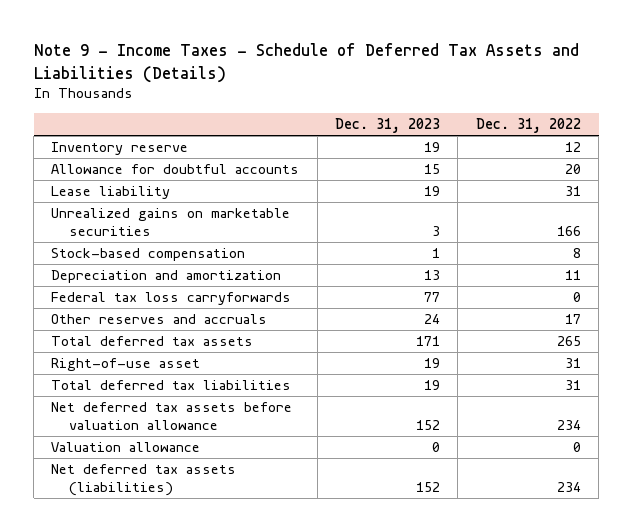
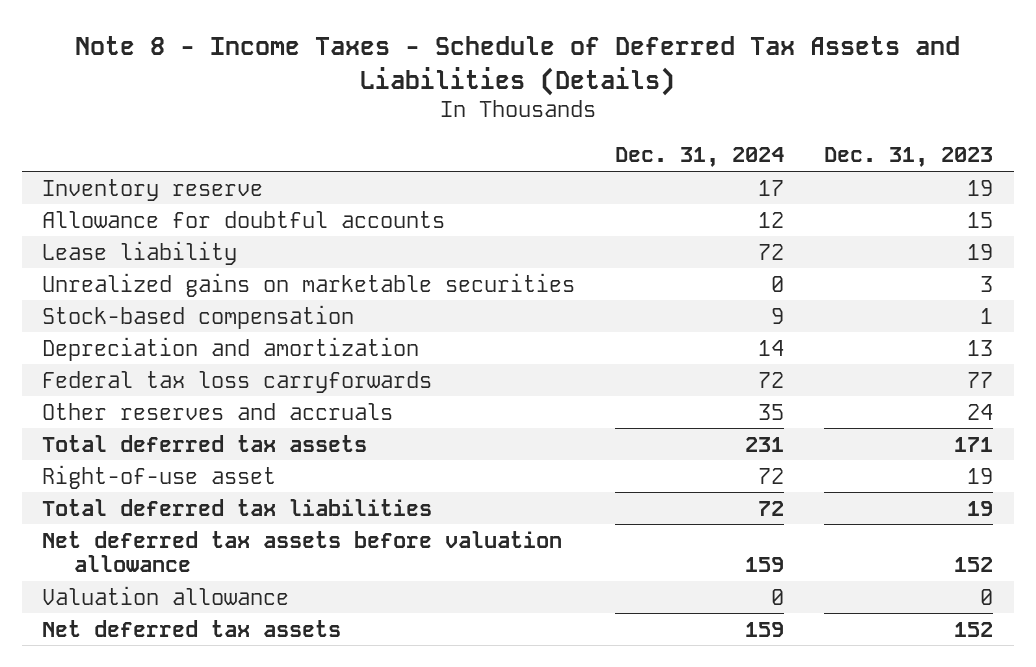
- Note 9 - Income Taxes - Schedule of Deferred Tax Assets and Liabilities (Details)
+ Note 8 - Income Taxes - Schedule of Deferred Tax Assets and Liabilities (Details)
- | Dec. 31, 2023 | Dec. 31, 2022
+ | Dec. 31, 2024 | Dec. 31, 2023
- Net deferred tax assets (liabilities) | 152 | 234
+ Net deferred tax assets | 159 | 152

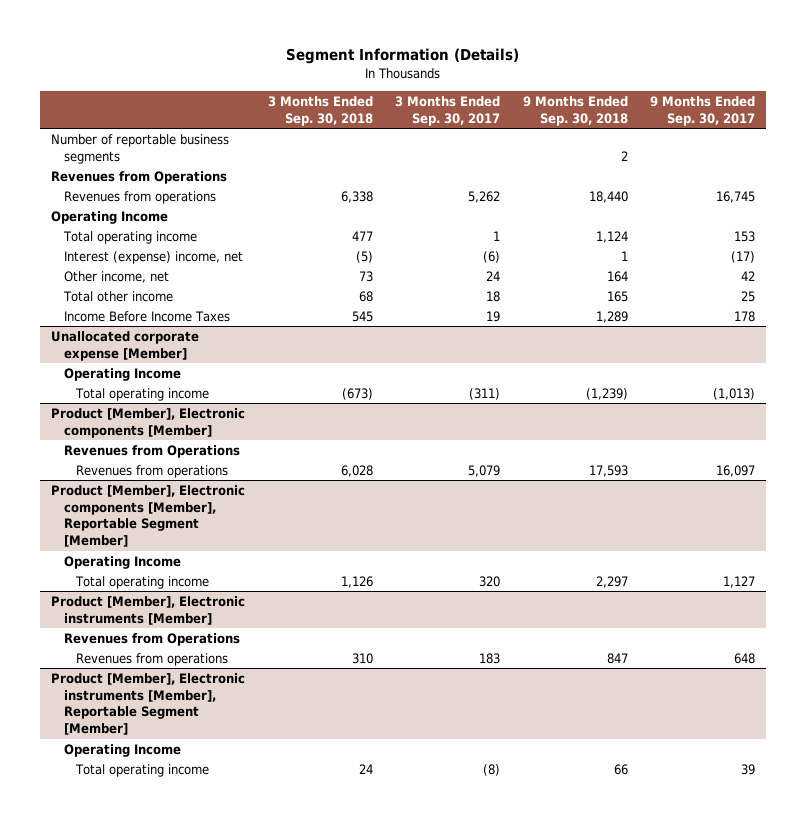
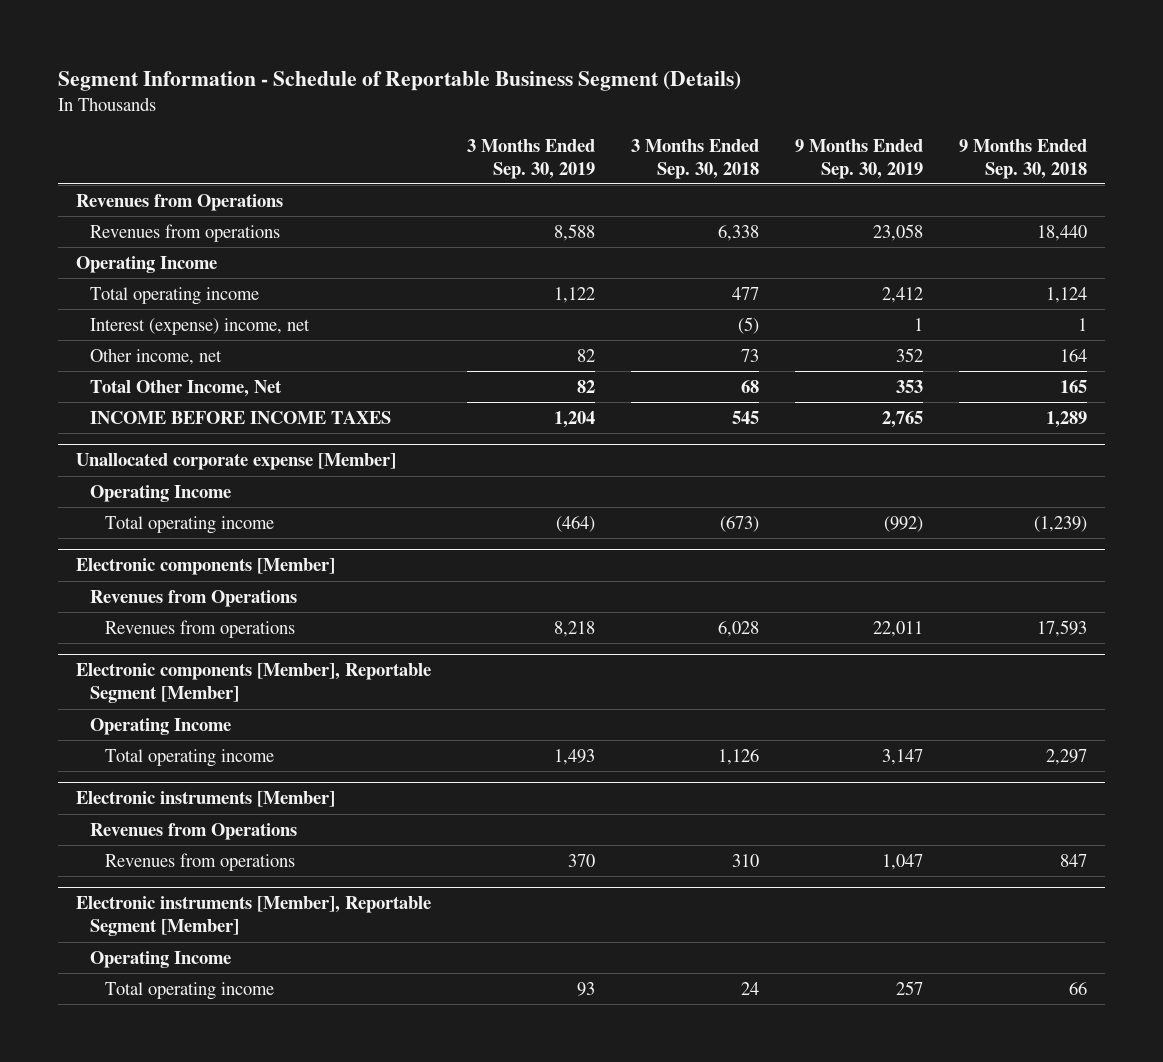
- Segment Information (Details)
+ Segment Information - Schedule of Reportable Business Segment (Details)
- | 3 Months Ended Sep. 30, 2018 | 3 Months Ended Sep. 30, 2017 | 9 Months Ended Sep. 30, 2018 | 9 Months Ended Sep. 30, 2017
+ | 3 Months Ended Sep. 30, 2019 | 3 Months Ended Sep. 30, 2018 | 9 Months Ended Sep. 30, 2019 | 9 Months Ended Sep. 30, 2018
- Number of reportable business segments | | | 2 |
- Total other income | 68 | 18 | 165 | 25
- Income Before Income Taxes | 545 | 19 | 1,289 | 178
+ Total Other Income, Net | 82 | 68 | 353 | 165
+ INCOME BEFORE INCOME TAXES | 1,204 | 545 | 2,765 | 1,289
- Product [Member], Electronic components [Member]
+ Electronic components [Member]
- Product [Member], Electronic components [Member], Reportable Segment [Member]
+ Electronic components [Member], Reportable Segment [Member]
- Product [Member], Electronic instruments [Member]
+ Electronic instruments [Member]
- Product [Member], Electronic instruments [Member], Reportable Segment [Member]
+ Electronic instruments [Member], Reportable Segment [Member]

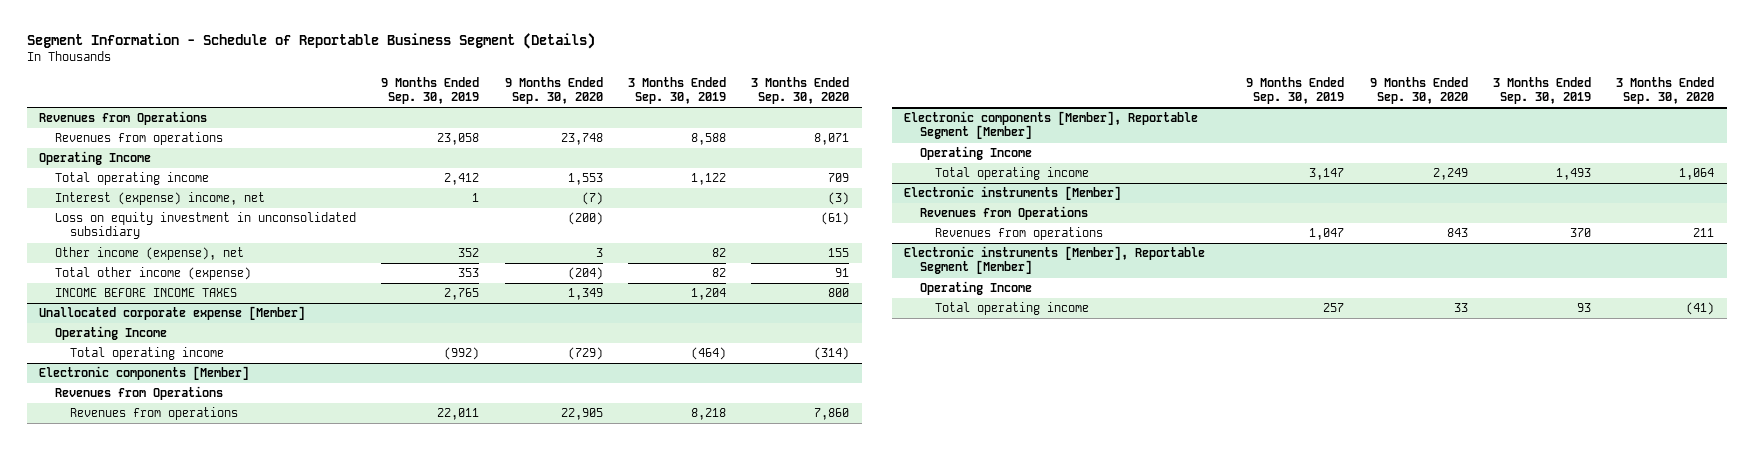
- | 3 Months Ended Sep. 30, 2019 | 3 Months Ended Sep. 30, 2018 | 9 Months Ended Sep. 30, 2019 | 9 Months Ended Sep. 30, 2018
+ | 9 Months Ended Sep. 30, 2019 | 9 Months Ended Sep. 30, 2020 | 3 Months Ended Sep. 30, 2019 | 3 Months Ended Sep. 30, 2020
- Other income, net | 82 | 73 | 352 | 164
- Total Other Income, Net | 82 | 68 | 353 | 165
+ Loss on equity investment in unconsolidated subsidiary | | (200) | | (61)
+ Other income (expense), net | 352 | 3 | 82 | 155
+ Total other income (expense) | 353 | (204) | 82 | 91

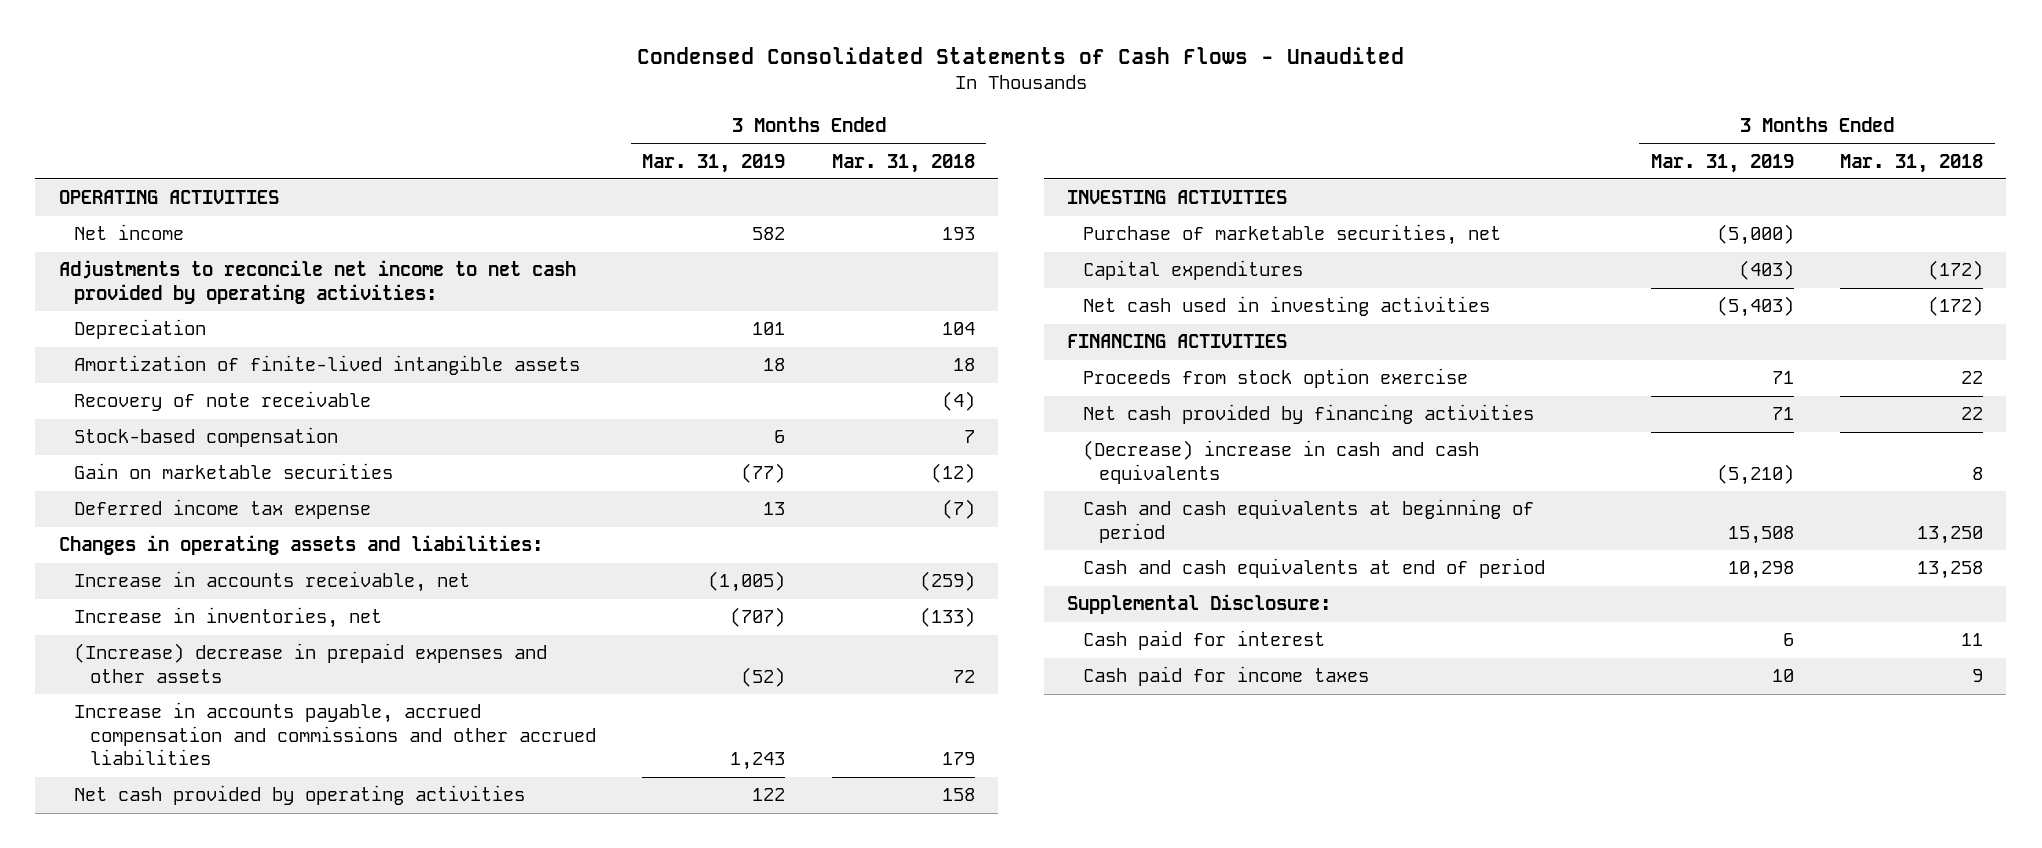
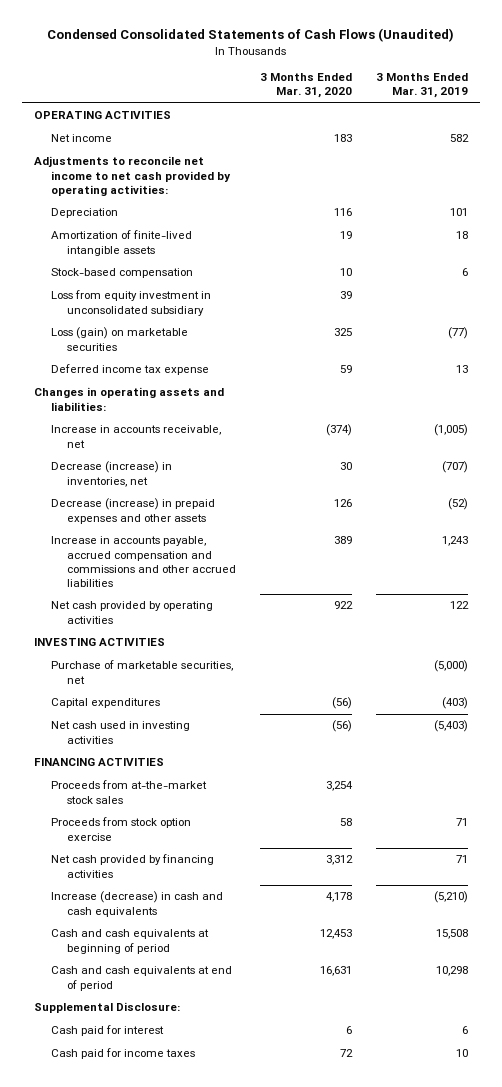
- Condensed Consolidated Statements of Cash Flows - Unaudited
+ Condensed Consolidated Statements of Cash Flows (Unaudited)
- | 3 Months Ended Mar. 31, 2019 | 3 Months Ended Mar. 31, 2018
+ | 3 Months Ended Mar. 31, 2020 | 3 Months Ended Mar. 31, 2019
- Recovery of note receivable | | (4)
- Gain on marketable securities | (77) | (12)
+ Loss from equity investment in unconsolidated subsidiary | 39 |
+ Loss (gain) on marketable securities | 325 | (77)
- Increase in inventories, net | (707) | (133)
- (Increase) decrease in prepaid expenses and other assets | (52) | 72
+ Decrease (increase) in inventories, net | 30 | (707)
+ Decrease (increase) in prepaid expenses and other assets | 126 | (52)
+ Proceeds from at-the-market stock sales | 3,254 |
- (Decrease) increase in cash and cash equivalents | (5,210) | 8
+ Increase (decrease) in cash and cash equivalents | 4,178 | (5,210)

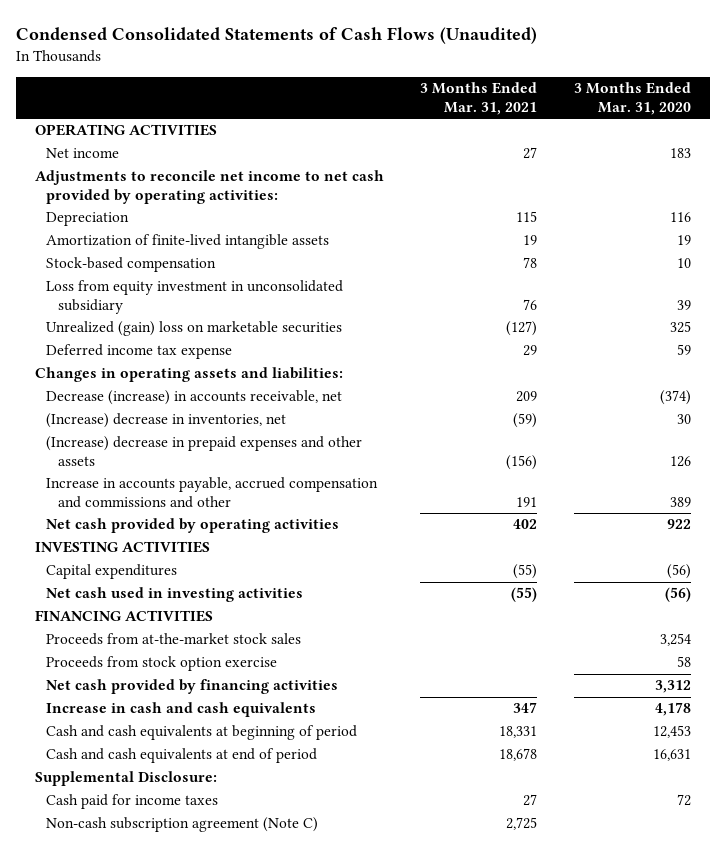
- | 3 Months Ended Mar. 31, 2020 | 3 Months Ended Mar. 31, 2019
+ | 3 Months Ended Mar. 31, 2021 | 3 Months Ended Mar. 31, 2020
- Loss (gain) on marketable securities | 325 | (77)
+ Unrealized (gain) loss on marketable securities | (127) | 325
- Increase in accounts receivable, net | (374) | (1,005)
- Decrease (increase) in inventories, net | 30 | (707)
- Decrease (increase) in prepaid expenses and other assets | 126 | (52)
- Increase in accounts payable, accrued compensation and commissions and other accrued liabilities | 389 | 1,243
+ Decrease (increase) in accounts receivable, net | 209 | (374)
+ (Increase) decrease in inventories, net | (59) | 30
+ (Increase) decrease in prepaid expenses and other assets | (156) | 126
+ Increase in accounts payable, accrued compensation and commissions and other | 191 | 389
- Purchase of marketable securities, net | | (5,000)
- Increase (decrease) in cash and cash equivalents | 4,178 | (5,210)
+ Increase in cash and cash equivalents | 347 | 4,178
- Cash paid for interest | 6 | 6
+ Non-cash subscription agreement (Note C) | 2,725 |

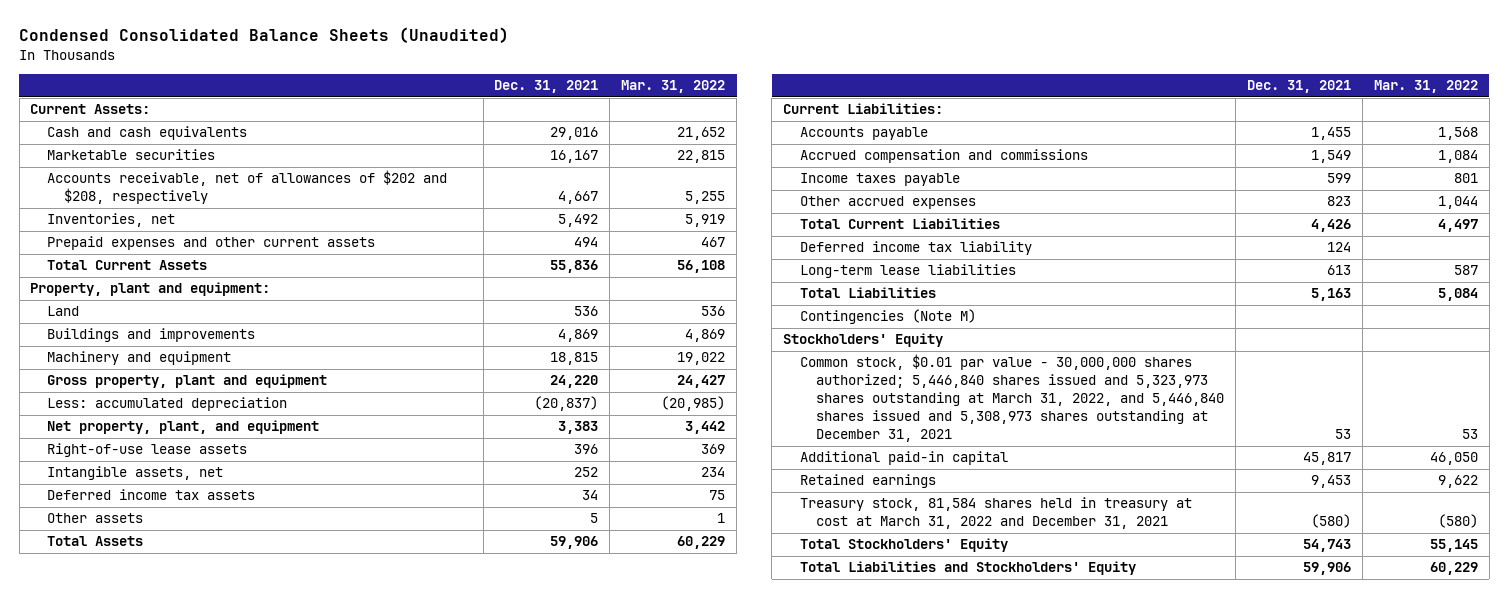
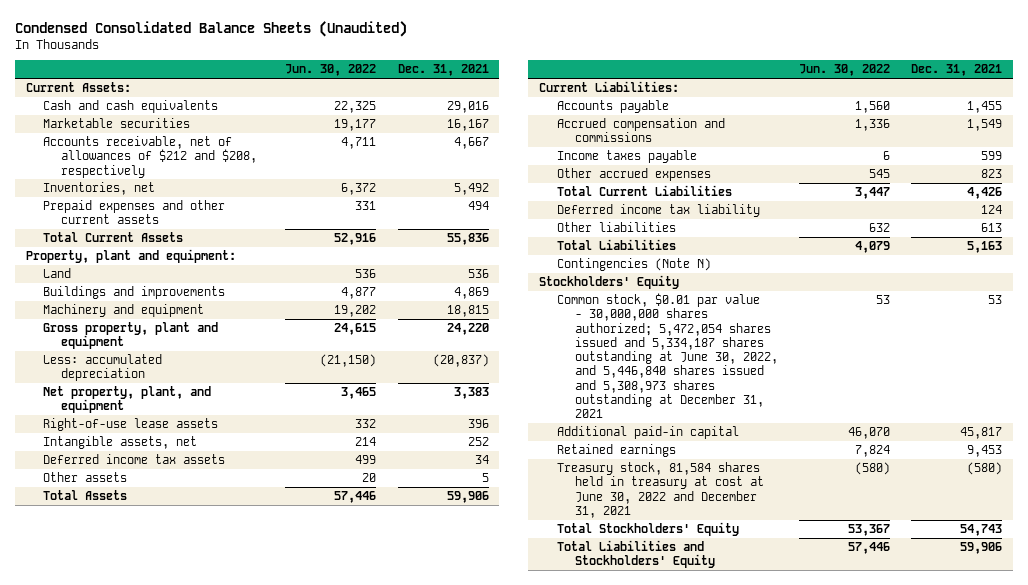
- | Dec. 31, 2021 | Mar. 31, 2022
+ | Jun. 30, 2022 | Dec. 31, 2021
- Accounts receivable, net of allowances of $202 and $208, respectively | 4,667 | 5,255
+ Accounts receivable, net of allowances of $212 and $208, respectively | 4,711 | 4,667
- Long-term lease liabilities | 613 | 587
+ Other liabilities | 632 | 613
- Contingencies (Note M)
+ Contingencies (Note N)
- Common stock, $0.01 par value - 30,000,000 shares authorized; 5,446,840 shares issued and 5,323,973 shares outstanding at March 31, 2022, and 5,446,840 shares issued and 5,308,973 shares outstanding at December 31, 2021 | 53 | 53
+ Common stock, $0.01 par value - 30,000,000 shares authorized; 5,472,054 shares issued and 5,334,187 shares outstanding at June 30, 2022, and 5,446,840 shares issued and 5,308,973 shares outstanding at December 31, 2021 | 53 | 53
- Treasury stock, 81,584 shares held in treasury at cost at March 31, 2022 and December 31, 2021 | (580) | (580)
+ Treasury stock, 81,584 shares held in treasury at cost at June 30, 2022 and December 31, 2021 | (580) | (580)

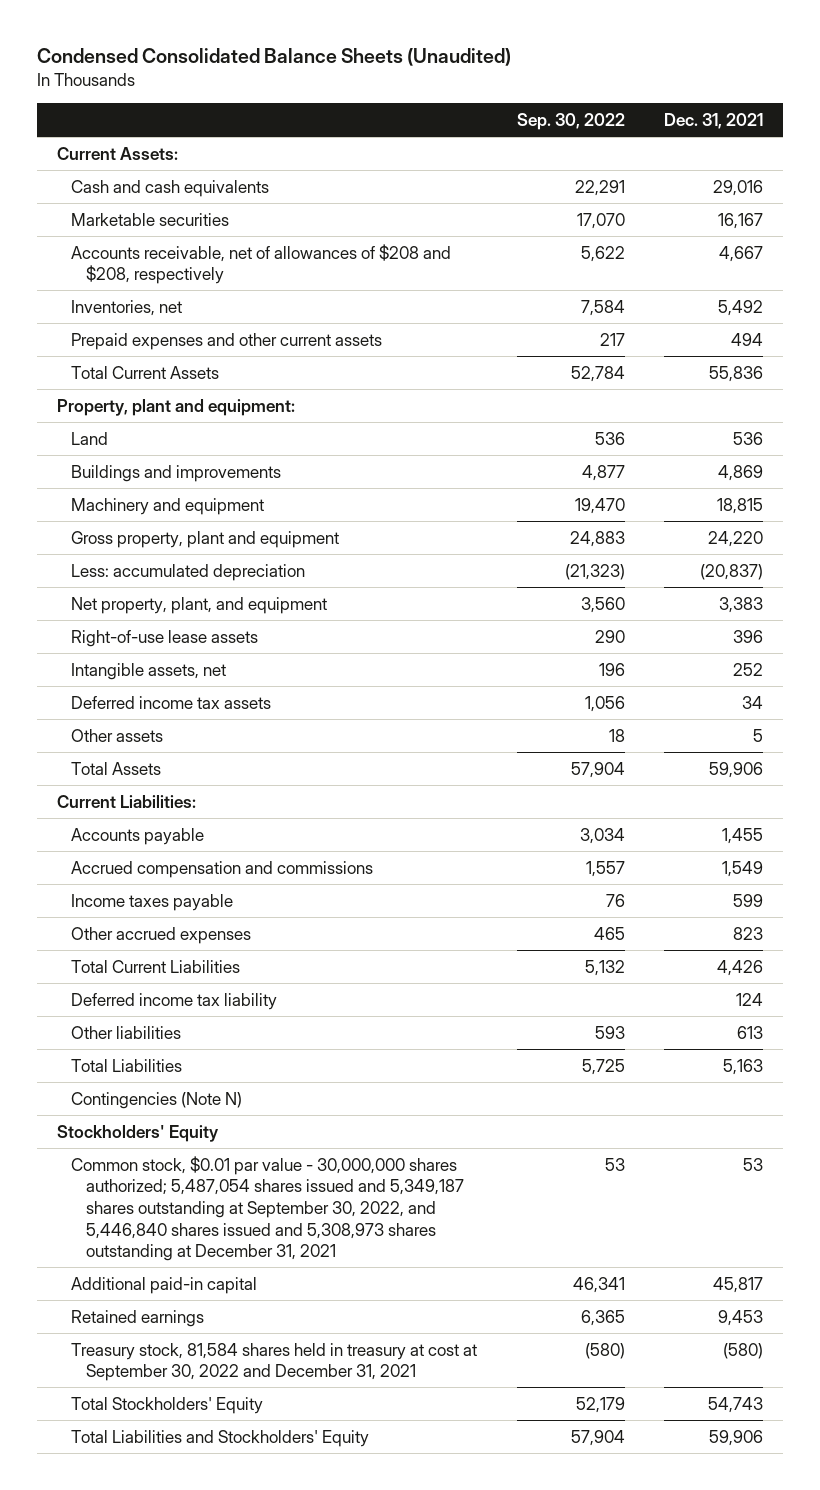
- | Jun. 30, 2022 | Dec. 31, 2021
+ | Sep. 30, 2022 | Dec. 31, 2021
- Accounts receivable, net of allowances of $212 and $208, respectively | 4,711 | 4,667
+ Accounts receivable, net of allowances of $208 and $208, respectively | 5,622 | 4,667
- Common stock, $0.01 par value - 30,000,000 shares authorized; 5,472,054 shares issued and 5,334,187 shares outstanding at June 30, 2022, and 5,446,840 shares issued and 5,308,973 shares outstanding at December 31, 2021 | 53 | 53
+ Common stock, $0.01 par value - 30,000,000 shares authorized; 5,487,054 shares issued and 5,349,187 shares outstanding at September 30, 2022, and 5,446,840 shares issued and 5,308,973 shares outstanding at December 31, 2021 | 53 | 53
- Treasury stock, 81,584 shares held in treasury at cost at June 30, 2022 and December 31, 2021 | (580) | (580)
+ Treasury stock, 81,584 shares held in treasury at cost at September 30, 2022 and December 31, 2021 | (580) | (580)

